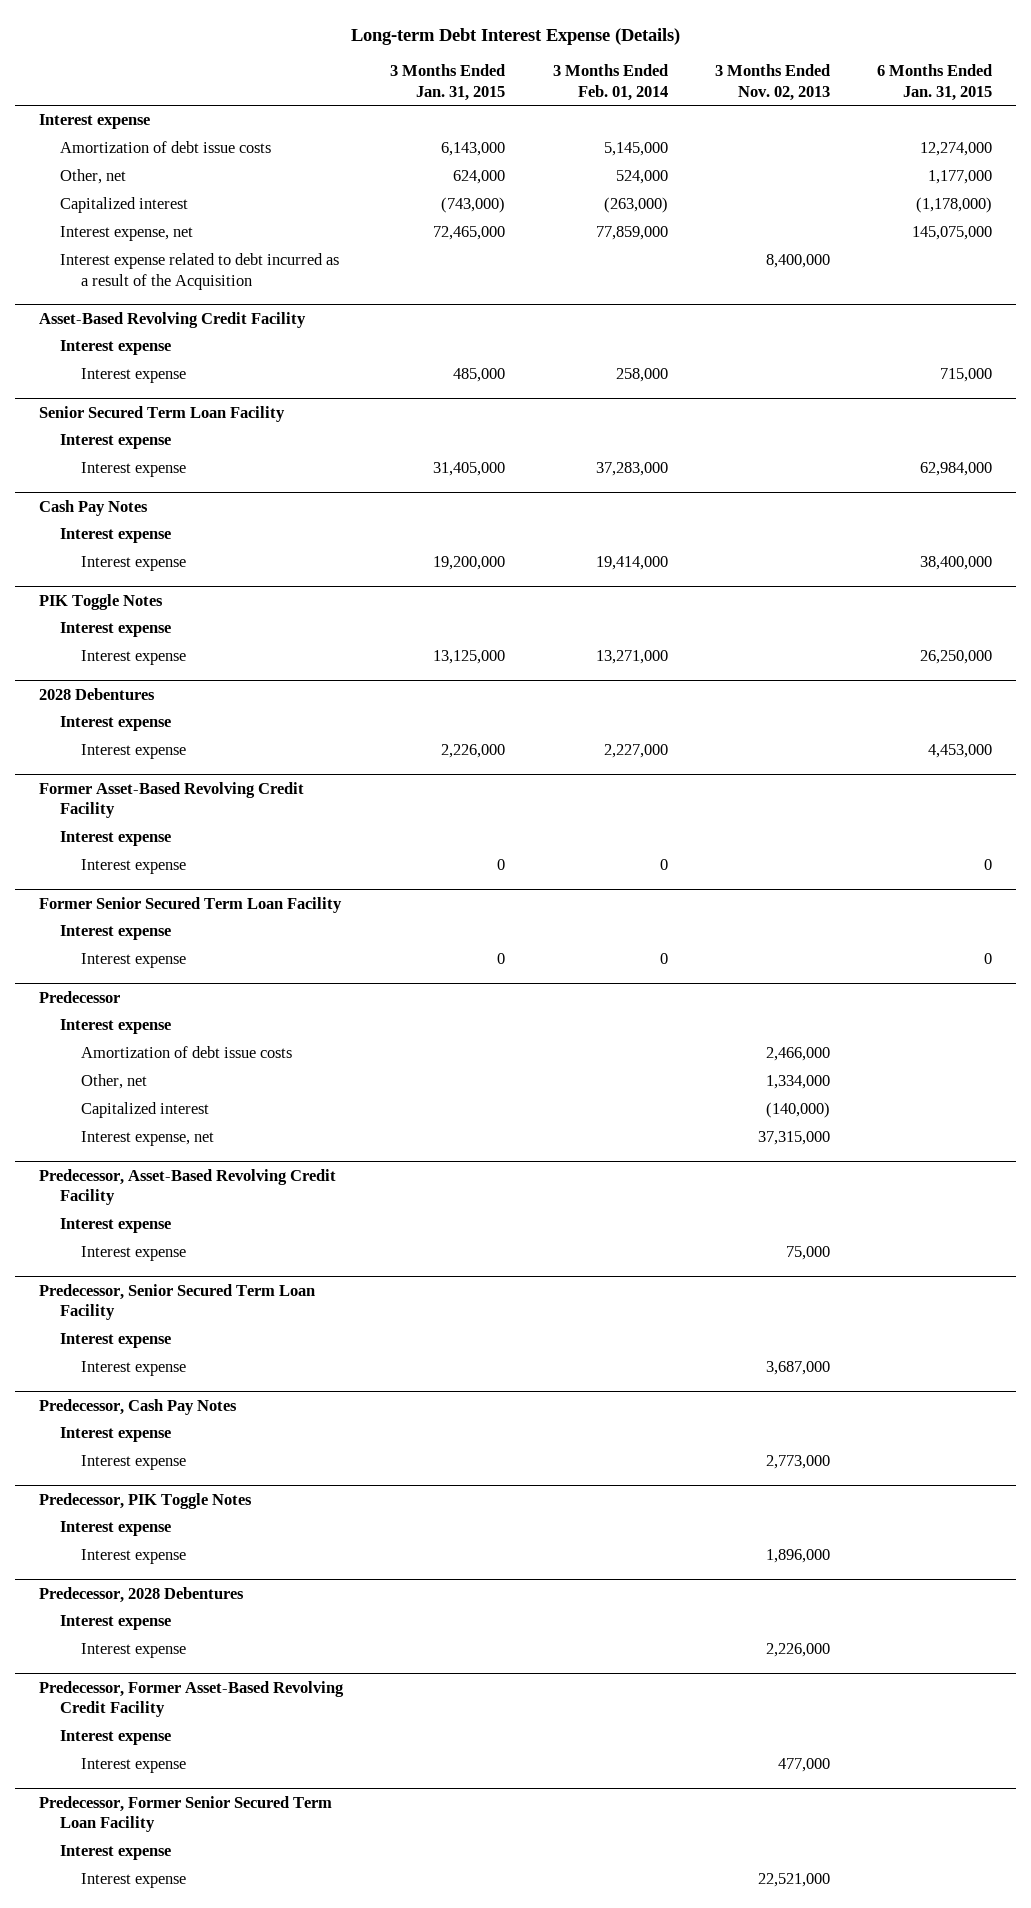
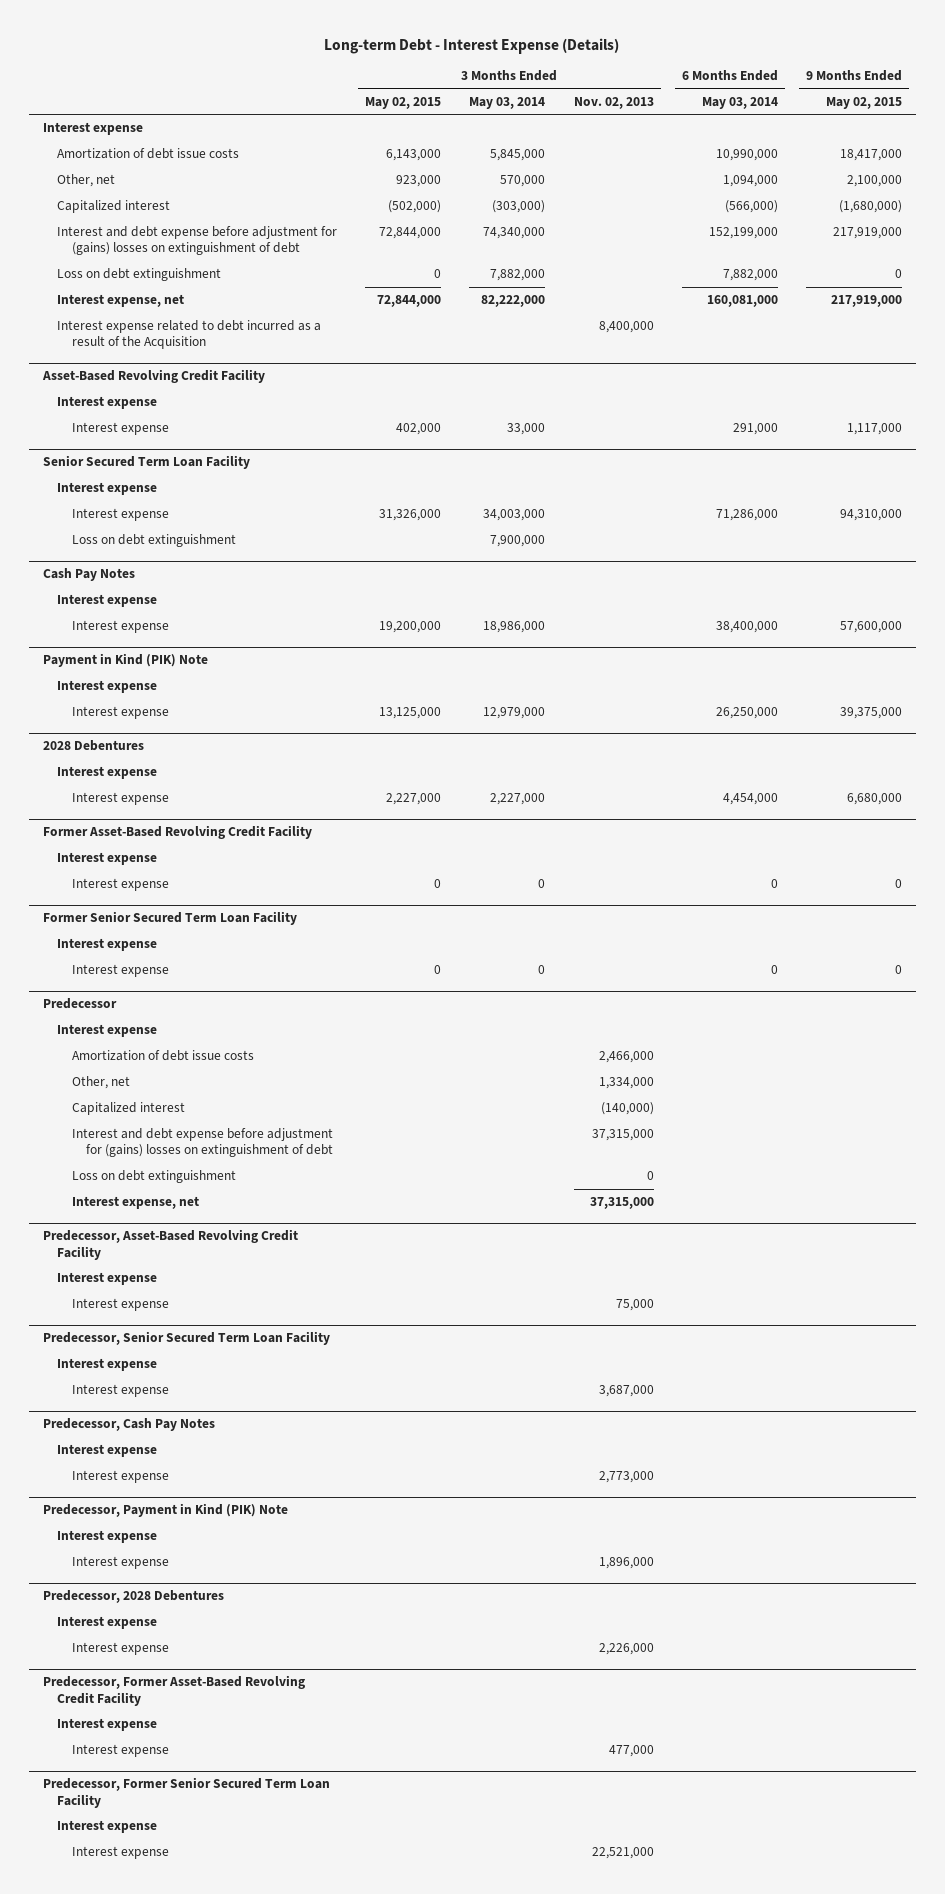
- Long-term Debt Interest Expense (Details)
+ Long-term Debt - Interest Expense (Details)
- | 3 Months Ended Jan. 31, 2015 | 3 Months Ended Feb. 01, 2014 | 3 Months Ended Nov. 02, 2013 | 6 Months Ended Jan. 31, 2015
+ | 3 Months Ended May 02, 2015 | 3 Months Ended May 03, 2014 | 3 Months Ended Nov. 02, 2013 | 6 Months Ended May 03, 2014 | 9 Months Ended May 02, 2015
+ Interest and debt expense before adjustment for (gains) losses on extinguishment of debt | 72,844,000 | 74,340,000 | | 152,199,000 | 217,919,000
+ Loss on debt extinguishment | 0 | 7,882,000 | | 7,882,000 | 0
@ Senior Secured Term Loan Facility
+ Loss on debt extinguishment | | 7,900,000 | | |
- PIK Toggle Notes
- Interest expense
- Interest expense | 13,125,000 | 13,271,000 | | 26,250,000
+ Payment in Kind (PIK) Note
+ Interest expense
+ Interest expense | 13,125,000 | 12,979,000 | | 26,250,000 | 39,375,000
@ Predecessor
+ Interest and debt expense before adjustment for (gains) losses on extinguishment of debt | | | 37,315,000 | |
+ Loss on debt extinguishment | | | 0 | |
- Predecessor, PIK Toggle Notes
+ Predecessor, Payment in Kind (PIK) Note

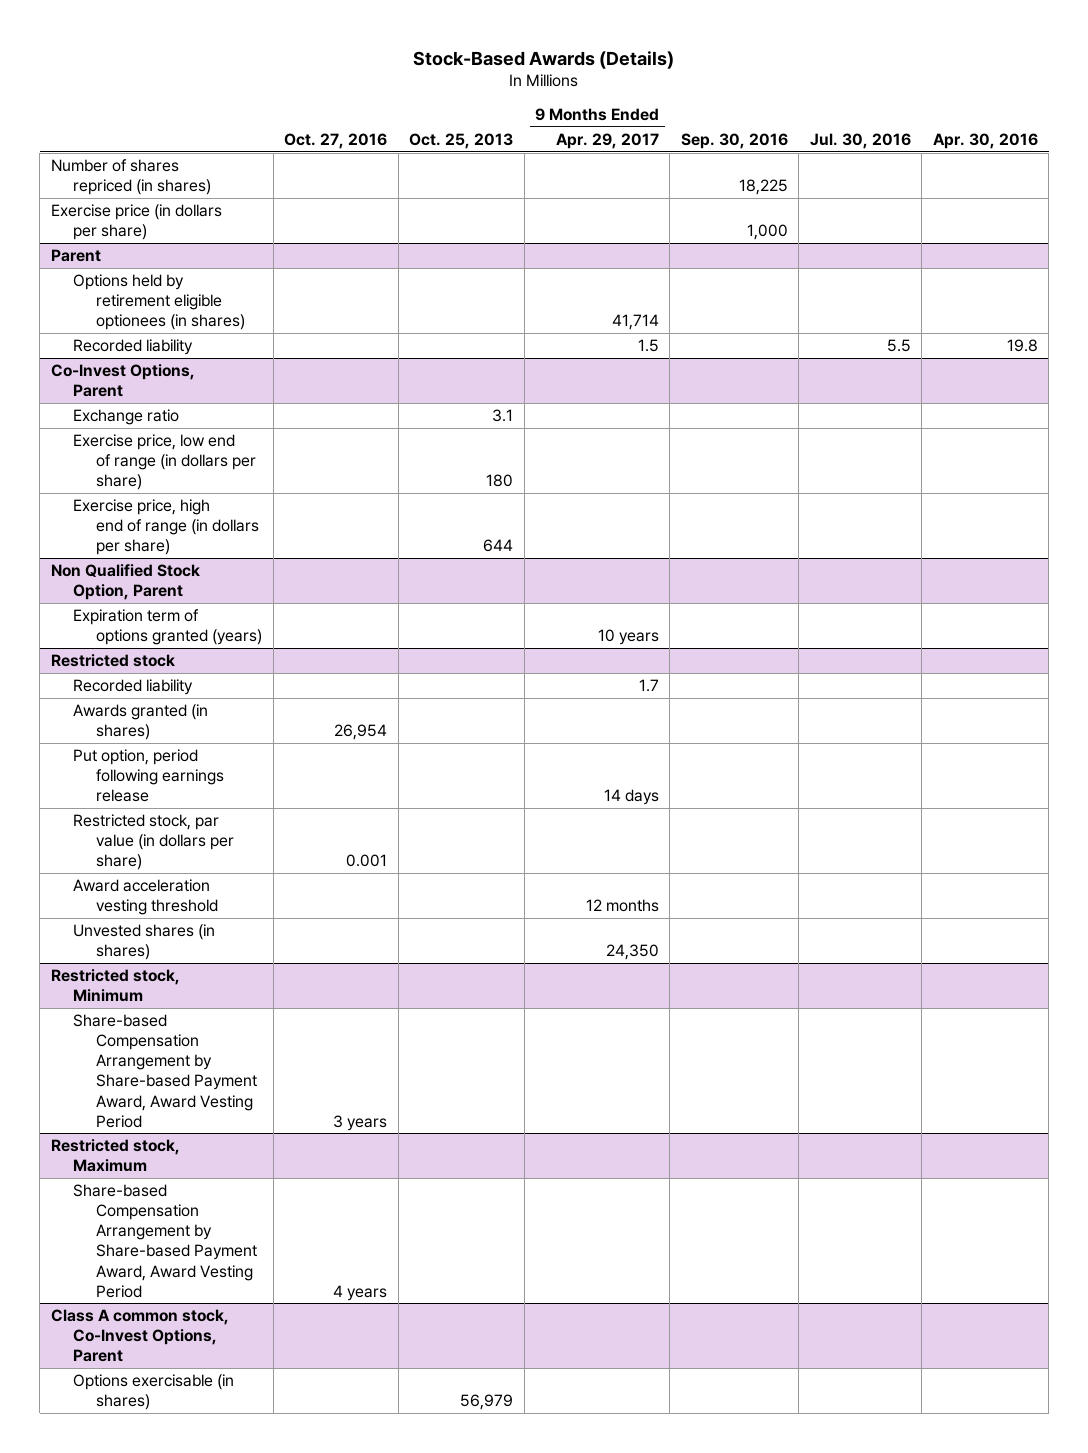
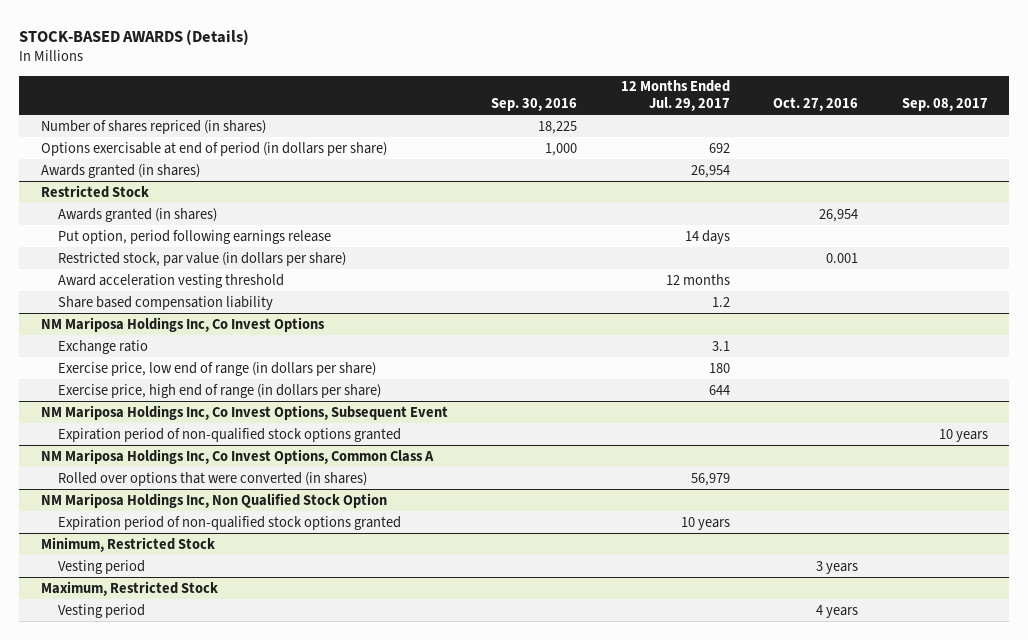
- Stock-Based Awards (Details)
+ STOCK-BASED AWARDS (Details)
- | Oct. 27, 2016 | Oct. 25, 2013 | 9 Months Ended Apr. 29, 2017 | Sep. 30, 2016 | Jul. 30, 2016 | Apr. 30, 2016
+ | Sep. 30, 2016 | 12 Months Ended Jul. 29, 2017 | Oct. 27, 2016 | Sep. 08, 2017
- Exercise price (in dollars per share) | | | | 1,000 | |
- Parent
- Options held by retirement eligible optionees (in shares) | | | 41,714 | | |
- Recorded liability | | | 1.5 | | 5.5 | 19.8
- Co-Invest Options, Parent
- Exchange ratio | | 3.1 | | | |
- Exercise price, low end of range (in dollars per share) | | 180 | | | |
- Exercise price, high end of range (in dollars per share) | | 644 | | | |
- Non Qualified Stock Option, Parent
- Expiration term of options granted (years) | | | 10 years | | |
- Restricted stock
- Recorded liability | | | 1.7 | | |
+ Options exercisable at end of period (in dollars per share) | 1,000 | 692 | |
+ Awards granted (in shares) | | 26,954 | |
+ Restricted Stock
- Unvested shares (in shares) | | | 24,350 | | |
- Restricted stock, Minimum
- Share-based Compensation Arrangement by Share-based Payment Award, Award Vesting Period | 3 years | | | | |
- Restricted stock, Maximum
- Share-based Compensation Arrangement by Share-based Payment Award, Award Vesting Period | 4 years | | | | |
- Class A common stock, Co-Invest Options, Parent
- Options exercisable (in shares) | | 56,979 | | | |
+ Share based compensation liability | | 1.2 | |
+ NM Mariposa Holdings Inc, Co Invest Options
+ Exchange ratio | | 3.1 | |
+ Exercise price, low end of range (in dollars per share) | | 180 | |
+ Exercise price, high end of range (in dollars per share) | | 644 | |
+ NM Mariposa Holdings Inc, Co Invest Options, Subsequent Event
+ Expiration period of non-qualified stock options granted | | | | 10 years
+ NM Mariposa Holdings Inc, Co Invest Options, Common Class A
+ Rolled over options that were converted (in shares) | | 56,979 | |
+ NM Mariposa Holdings Inc, Non Qualified Stock Option
+ Expiration period of non-qualified stock options granted | | 10 years | |
+ Minimum, Restricted Stock
+ Vesting period | | | 3 years |
+ Maximum, Restricted Stock
+ Vesting period | | | 4 years |

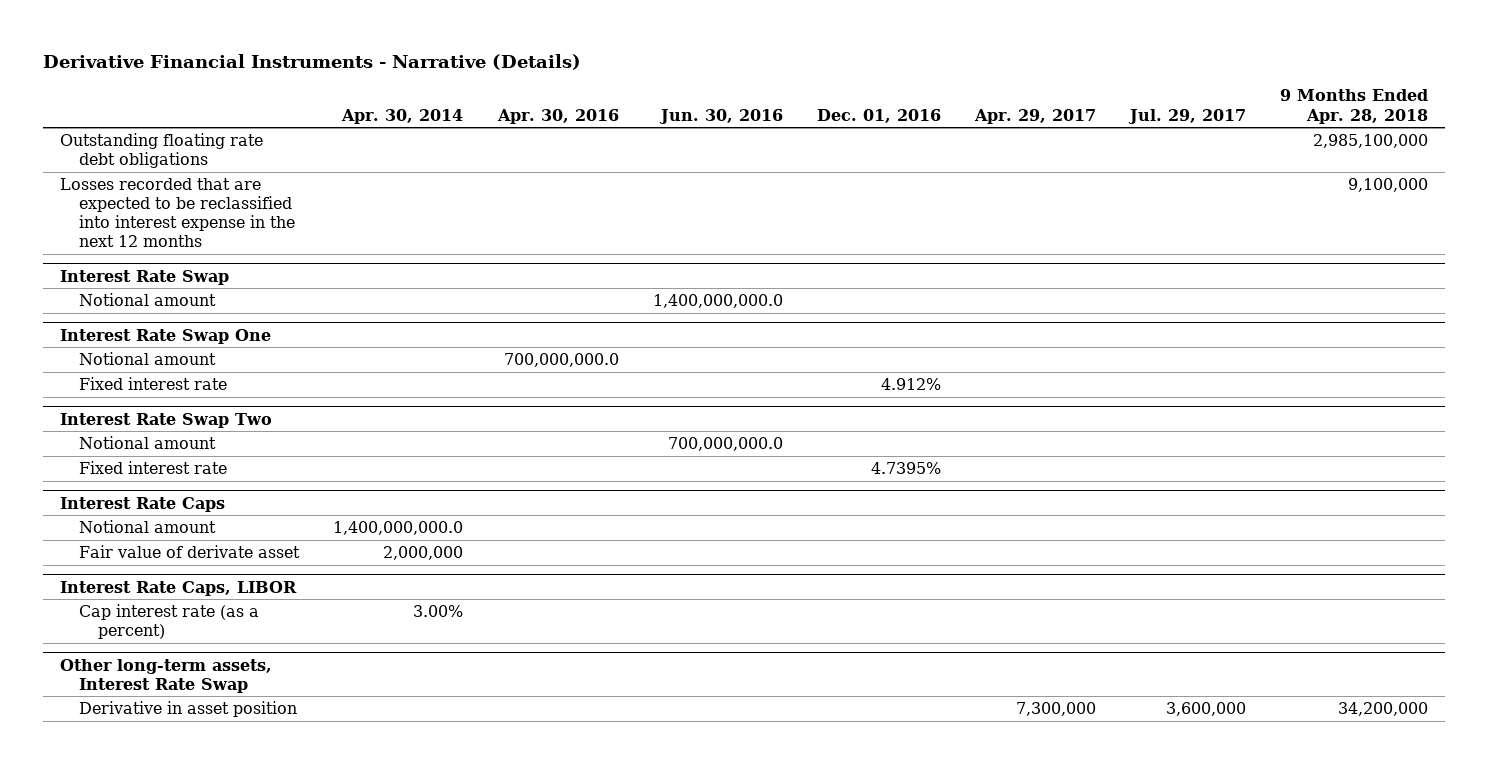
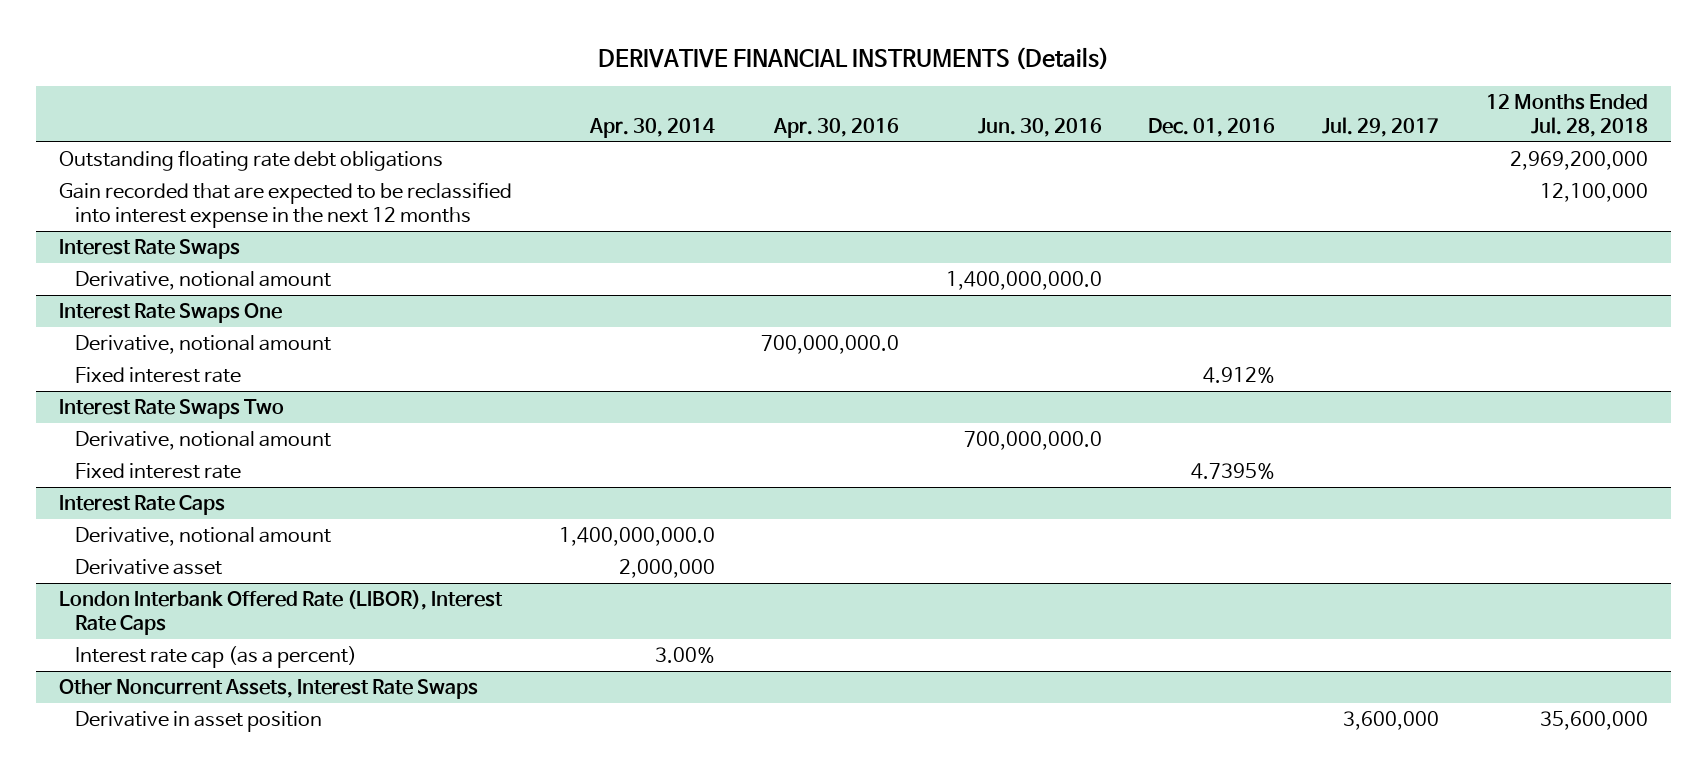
- Derivative Financial Instruments - Narrative (Details)
+ DERIVATIVE FINANCIAL INSTRUMENTS (Details)
- | Apr. 30, 2014 | Apr. 30, 2016 | Jun. 30, 2016 | Dec. 01, 2016 | Apr. 29, 2017 | Jul. 29, 2017 | 9 Months Ended Apr. 28, 2018
+ | Apr. 30, 2014 | Apr. 30, 2016 | Jun. 30, 2016 | Dec. 01, 2016 | Jul. 29, 2017 | 12 Months Ended Jul. 28, 2018
- Losses recorded that are expected to be reclassified into interest expense in the next 12 months | | | | | | | 9,100,000
- Interest Rate Swap
- Notional amount | | | 1,400,000,000.0 | | | |
- Interest Rate Swap One
- Notional amount | | 700,000,000.0 | | | | |
+ Gain recorded that are expected to be reclassified into interest expense in the next 12 months | | | | | | 12,100,000
+ Interest Rate Swaps
+ Derivative, notional amount | | | 1,400,000,000.0 | | |
+ Interest Rate Swaps One
+ Derivative, notional amount | | 700,000,000.0 | | | |
- Interest Rate Swap Two
- Notional amount | | | 700,000,000.0 | | | |
+ Interest Rate Swaps Two
+ Derivative, notional amount | | | 700,000,000.0 | | |
@ Interest Rate Caps
- Notional amount | 1,400,000,000.0 | | | | | |
- Fair value of derivate asset | 2,000,000 | | | | | |
- Interest Rate Caps, LIBOR
- Cap interest rate (as a percent) | 3.00% | | | | | |
- Other long-term assets, Interest Rate Swap
@ Interest Rate Caps
+ Derivative, notional amount | 1,400,000,000.0 | | | | |
+ Derivative asset | 2,000,000 | | | | |
+ London Interbank Offered Rate (LIBOR), Interest Rate Caps
+ Interest rate cap (as a percent) | 3.00% | | | | |
+ Other Noncurrent Assets, Interest Rate Swaps

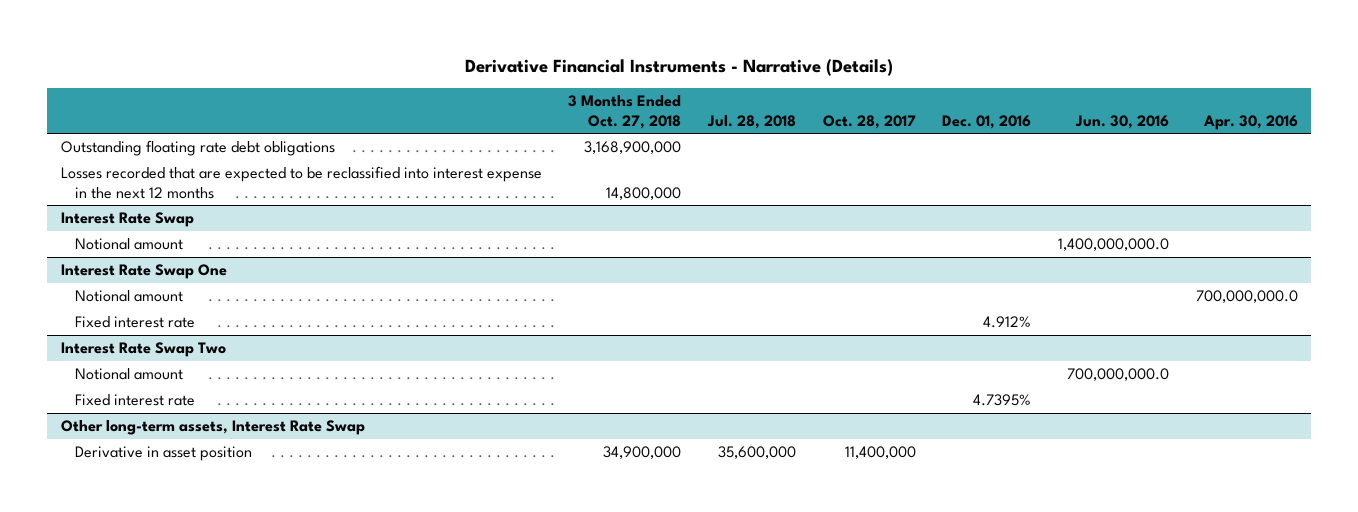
- DERIVATIVE FINANCIAL INSTRUMENTS (Details)
+ Derivative Financial Instruments - Narrative (Details)
- | Apr. 30, 2014 | Apr. 30, 2016 | Jun. 30, 2016 | Dec. 01, 2016 | Jul. 29, 2017 | 12 Months Ended Jul. 28, 2018
+ | 3 Months Ended Oct. 27, 2018 | Jul. 28, 2018 | Oct. 28, 2017 | Dec. 01, 2016 | Jun. 30, 2016 | Apr. 30, 2016
- Gain recorded that are expected to be reclassified into interest expense in the next 12 months | | | | | | 12,100,000
- Interest Rate Swaps
- Derivative, notional amount | | | 1,400,000,000.0 | | |
- Interest Rate Swaps One
- Derivative, notional amount | | 700,000,000.0 | | | |
+ Losses recorded that are expected to be reclassified into interest expense in the next 12 months | 14,800,000 | | | | |
+ Interest Rate Swap
+ Notional amount | | | | | 1,400,000,000.0 |
+ Interest Rate Swap One
+ Notional amount | | | | | | 700,000,000.0
- Interest Rate Swaps Two
- Derivative, notional amount | | | 700,000,000.0 | | |
+ Interest Rate Swap Two
+ Notional amount | | | | | 700,000,000.0 |
- Interest Rate Caps
- Derivative, notional amount | 1,400,000,000.0 | | | | |
- Derivative asset | 2,000,000 | | | | |
- London Interbank Offered Rate (LIBOR), Interest Rate Caps
- Interest rate cap (as a percent) | 3.00% | | | | |
- Other Noncurrent Assets, Interest Rate Swaps
+ Other long-term assets, Interest Rate Swap

